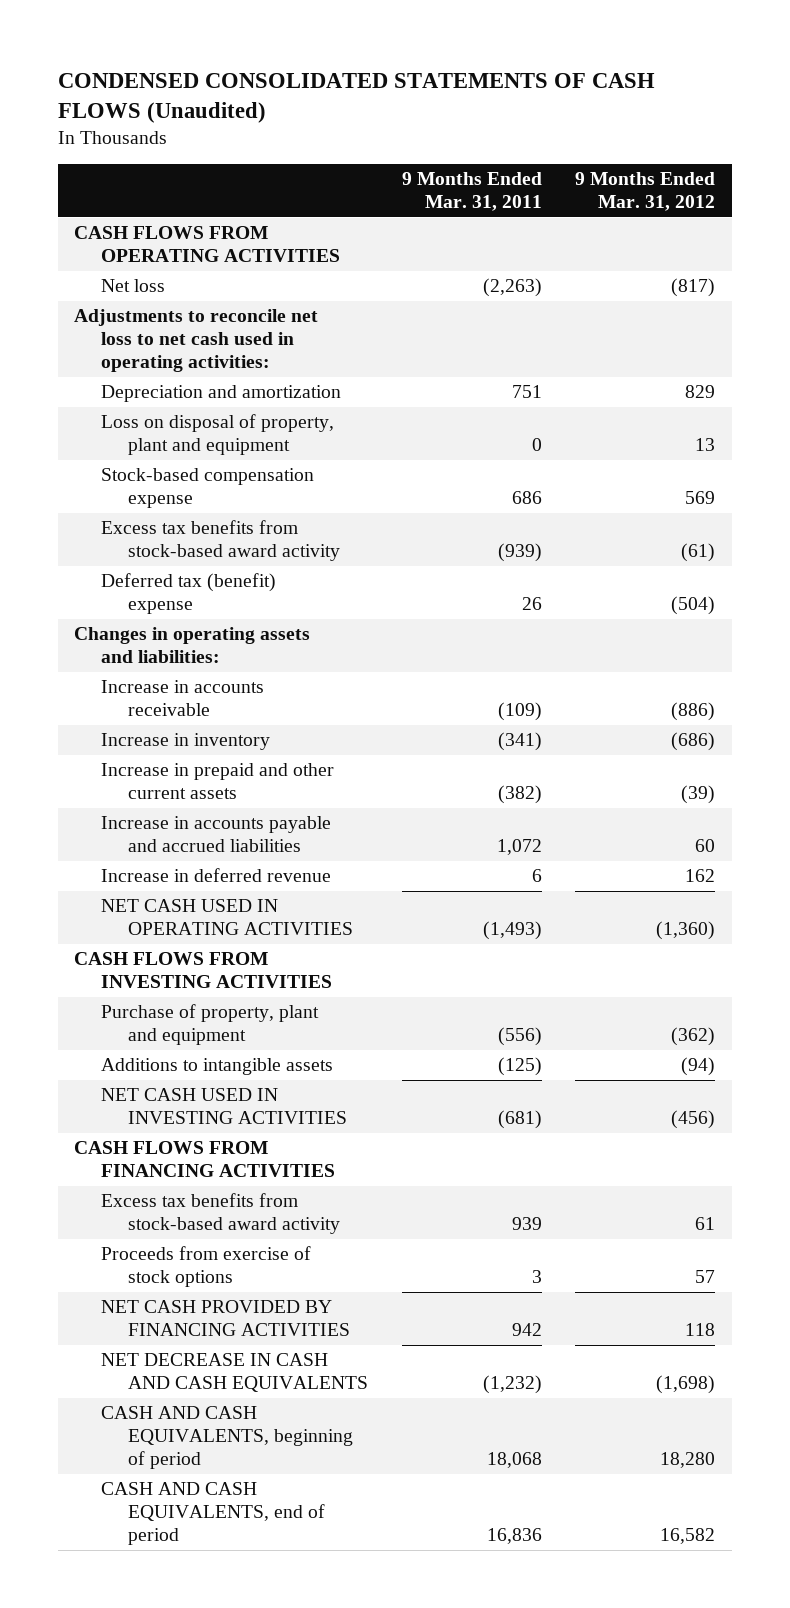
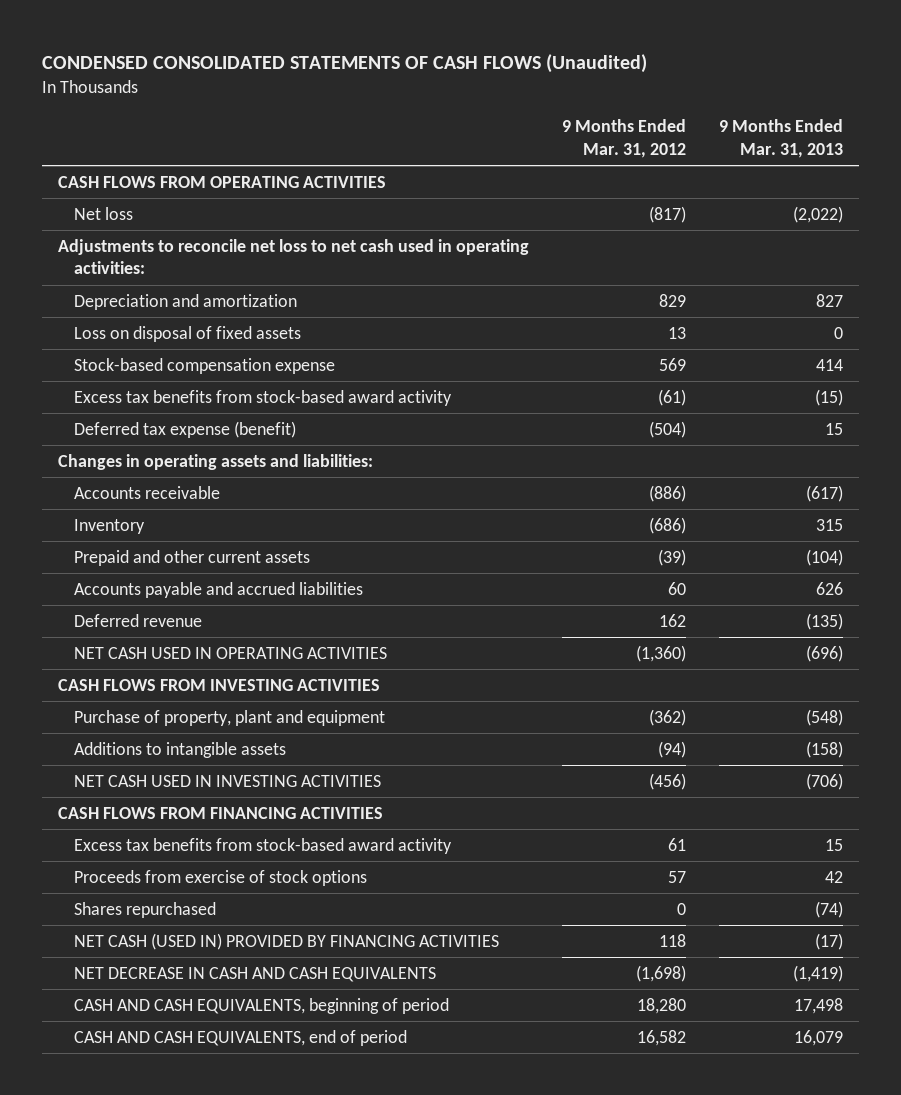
- | 9 Months Ended Mar. 31, 2011 | 9 Months Ended Mar. 31, 2012
+ | 9 Months Ended Mar. 31, 2012 | 9 Months Ended Mar. 31, 2013
- Loss on disposal of property, plant and equipment | 0 | 13
+ Loss on disposal of fixed assets | 13 | 0
- Deferred tax (benefit) expense | 26 | (504)
+ Deferred tax expense (benefit) | (504) | 15
- Increase in accounts receivable | (109) | (886)
- Increase in inventory | (341) | (686)
- Increase in prepaid and other current assets | (382) | (39)
- Increase in accounts payable and accrued liabilities | 1,072 | 60
- Increase in deferred revenue | 6 | 162
+ Accounts receivable | (886) | (617)
+ Inventory | (686) | 315
+ Prepaid and other current assets | (39) | (104)
+ Accounts payable and accrued liabilities | 60 | 626
+ Deferred revenue | 162 | (135)
- NET CASH PROVIDED BY FINANCING ACTIVITIES | 942 | 118
+ Shares repurchased | 0 | (74)
+ NET CASH (USED IN) PROVIDED BY FINANCING ACTIVITIES | 118 | (17)

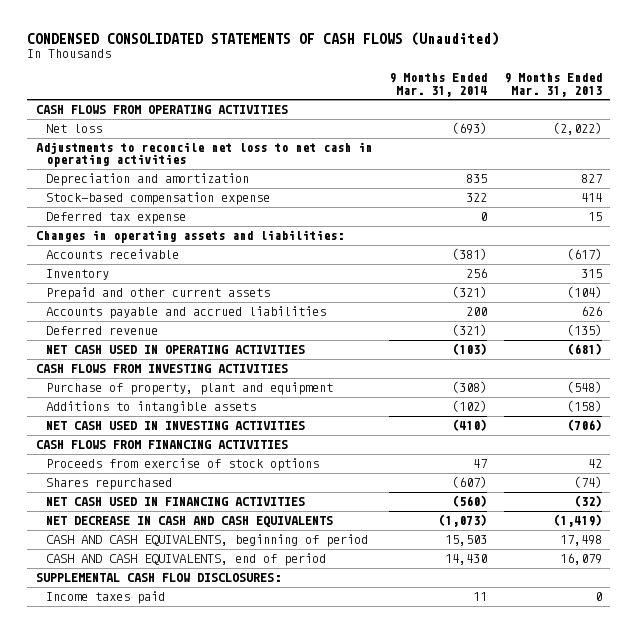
- | 9 Months Ended Mar. 31, 2012 | 9 Months Ended Mar. 31, 2013
+ | 9 Months Ended Mar. 31, 2014 | 9 Months Ended Mar. 31, 2013
- Adjustments to reconcile net loss to net cash used in operating activities:
+ Adjustments to reconcile net loss to net cash in operating activities
- Loss on disposal of fixed assets | 13 | 0
- Excess tax benefits from stock-based award activity | (61) | (15)
- Deferred tax expense (benefit) | (504) | 15
+ Deferred tax expense | 0 | 15
- NET CASH USED IN OPERATING ACTIVITIES | (1,360) | (696)
+ NET CASH USED IN OPERATING ACTIVITIES | (103) | (681)
- Excess tax benefits from stock-based award activity | 61 | 15
- NET CASH (USED IN) PROVIDED BY FINANCING ACTIVITIES | 118 | (17)
+ NET CASH USED IN FINANCING ACTIVITIES | (560) | (32)
+ SUPPLEMENTAL CASH FLOW DISCLOSURES:
+ Income taxes paid | 11 | 0

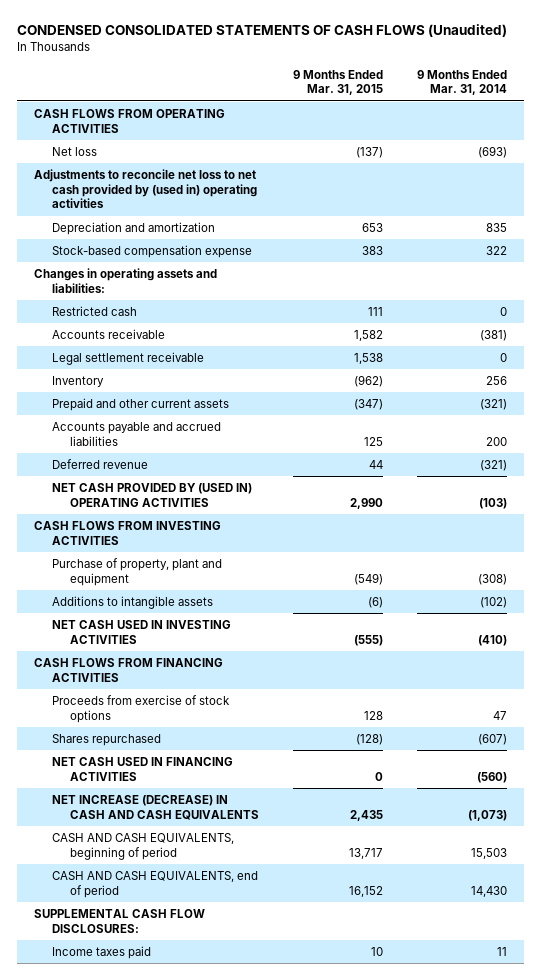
- | 9 Months Ended Mar. 31, 2014 | 9 Months Ended Mar. 31, 2013
+ | 9 Months Ended Mar. 31, 2015 | 9 Months Ended Mar. 31, 2014
- Adjustments to reconcile net loss to net cash in operating activities
+ Adjustments to reconcile net loss to net cash provided by (used in) operating activities
- Deferred tax expense | 0 | 15
+ Restricted cash | 111 | 0
+ Legal settlement receivable | 1,538 | 0
- NET CASH USED IN OPERATING ACTIVITIES | (103) | (681)
+ NET CASH PROVIDED BY (USED IN) OPERATING ACTIVITIES | 2,990 | (103)
- NET DECREASE IN CASH AND CASH EQUIVALENTS | (1,073) | (1,419)
+ NET INCREASE (DECREASE) IN CASH AND CASH EQUIVALENTS | 2,435 | (1,073)

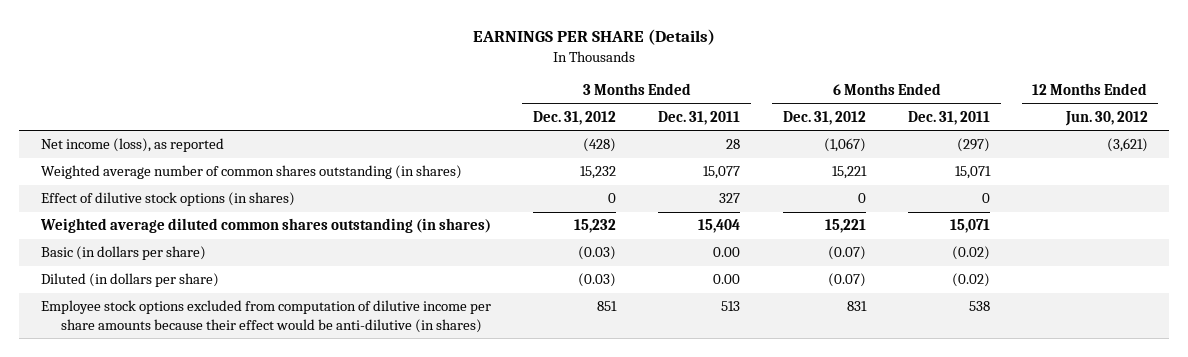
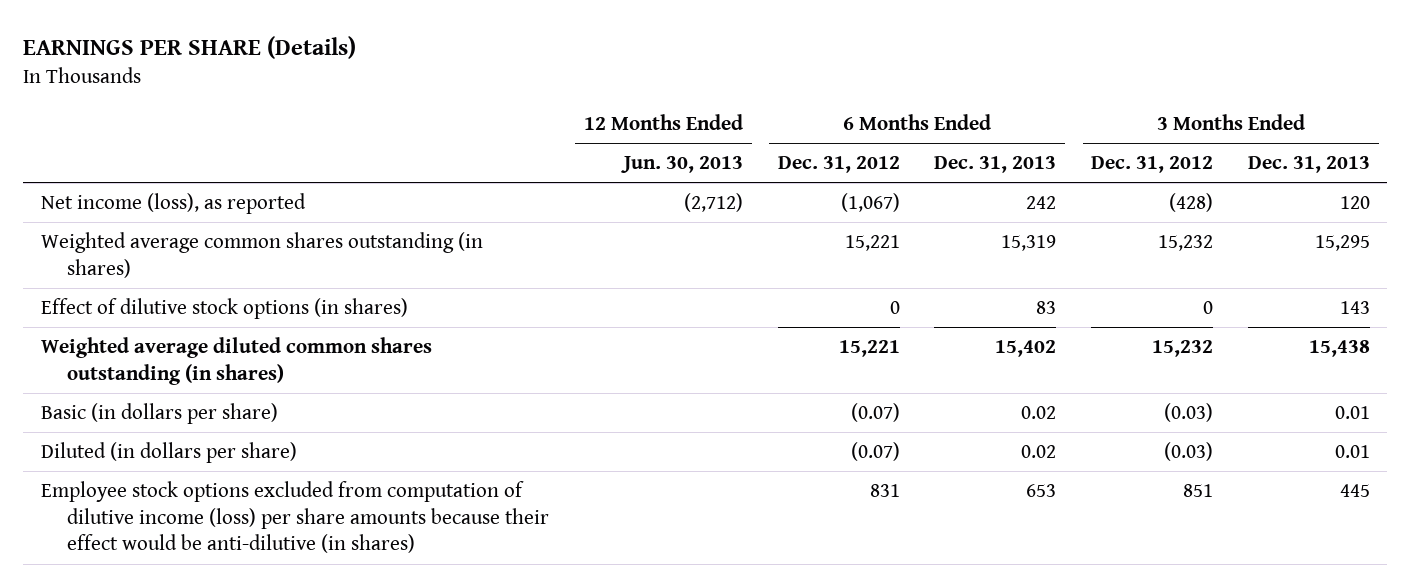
- | 3 Months Ended Dec. 31, 2012 | 3 Months Ended Dec. 31, 2011 | 6 Months Ended Dec. 31, 2012 | 6 Months Ended Dec. 31, 2011 | 12 Months Ended Jun. 30, 2012
+ | 12 Months Ended Jun. 30, 2013 | 6 Months Ended Dec. 31, 2012 | 6 Months Ended Dec. 31, 2013 | 3 Months Ended Dec. 31, 2012 | 3 Months Ended Dec. 31, 2013
- Weighted average number of common shares outstanding (in shares) | 15,232 | 15,077 | 15,221 | 15,071 |
+ Weighted average common shares outstanding (in shares) | | 15,221 | 15,319 | 15,232 | 15,295
- Employee stock options excluded from computation of dilutive income per share amounts because their effect would be anti-dilutive (in shares) | 851 | 513 | 831 | 538 |
+ Employee stock options excluded from computation of dilutive income (loss) per share amounts because their effect would be anti-dilutive (in shares) | | 831 | 653 | 851 | 445

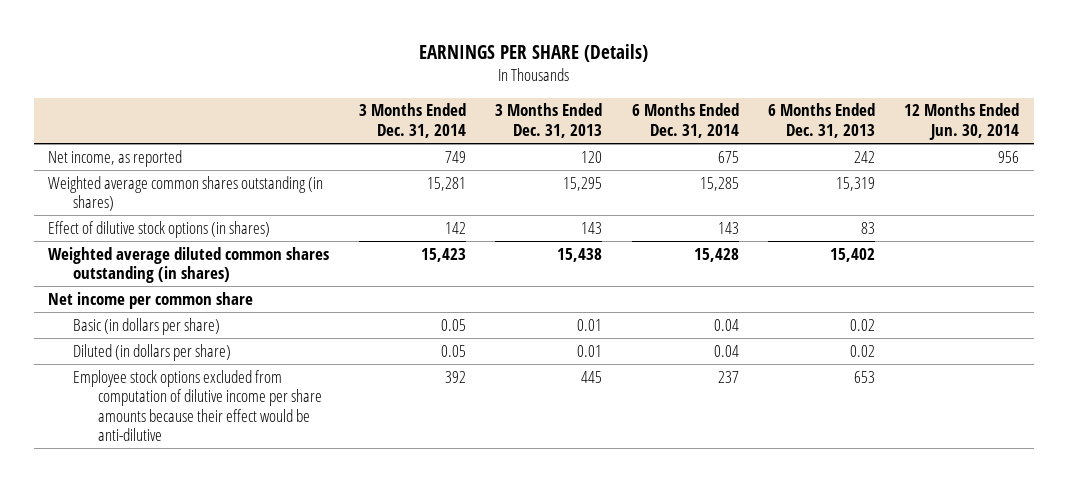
- | 12 Months Ended Jun. 30, 2013 | 6 Months Ended Dec. 31, 2012 | 6 Months Ended Dec. 31, 2013 | 3 Months Ended Dec. 31, 2012 | 3 Months Ended Dec. 31, 2013
+ | 3 Months Ended Dec. 31, 2014 | 3 Months Ended Dec. 31, 2013 | 6 Months Ended Dec. 31, 2014 | 6 Months Ended Dec. 31, 2013 | 12 Months Ended Jun. 30, 2014
- Net income (loss), as reported | (2,712) | (1,067) | 242 | (428) | 120
+ Net income, as reported | 749 | 120 | 675 | 242 | 956
+ Net income per common share
- Employee stock options excluded from computation of dilutive income (loss) per share amounts because their effect would be anti-dilutive (in shares) | | 831 | 653 | 851 | 445
+ Employee stock options excluded from computation of dilutive income per share amounts because their effect would be anti-dilutive | 392 | 445 | 237 | 653 |

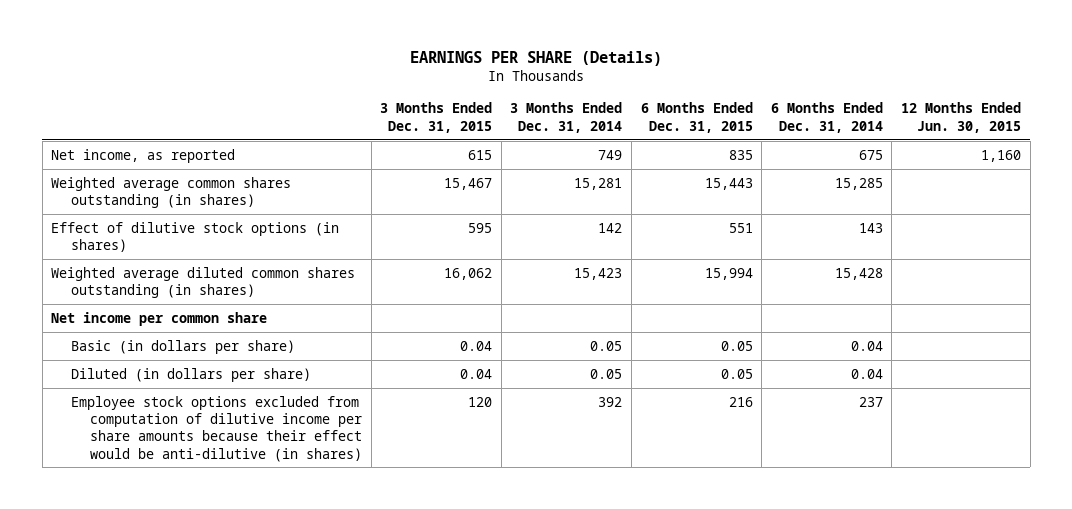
- | 3 Months Ended Dec. 31, 2014 | 3 Months Ended Dec. 31, 2013 | 6 Months Ended Dec. 31, 2014 | 6 Months Ended Dec. 31, 2013 | 12 Months Ended Jun. 30, 2014
+ | 3 Months Ended Dec. 31, 2015 | 3 Months Ended Dec. 31, 2014 | 6 Months Ended Dec. 31, 2015 | 6 Months Ended Dec. 31, 2014 | 12 Months Ended Jun. 30, 2015
- Employee stock options excluded from computation of dilutive income per share amounts because their effect would be anti-dilutive | 392 | 445 | 237 | 653 |
+ Employee stock options excluded from computation of dilutive income per share amounts because their effect would be anti-dilutive (in shares) | 120 | 392 | 216 | 237 |

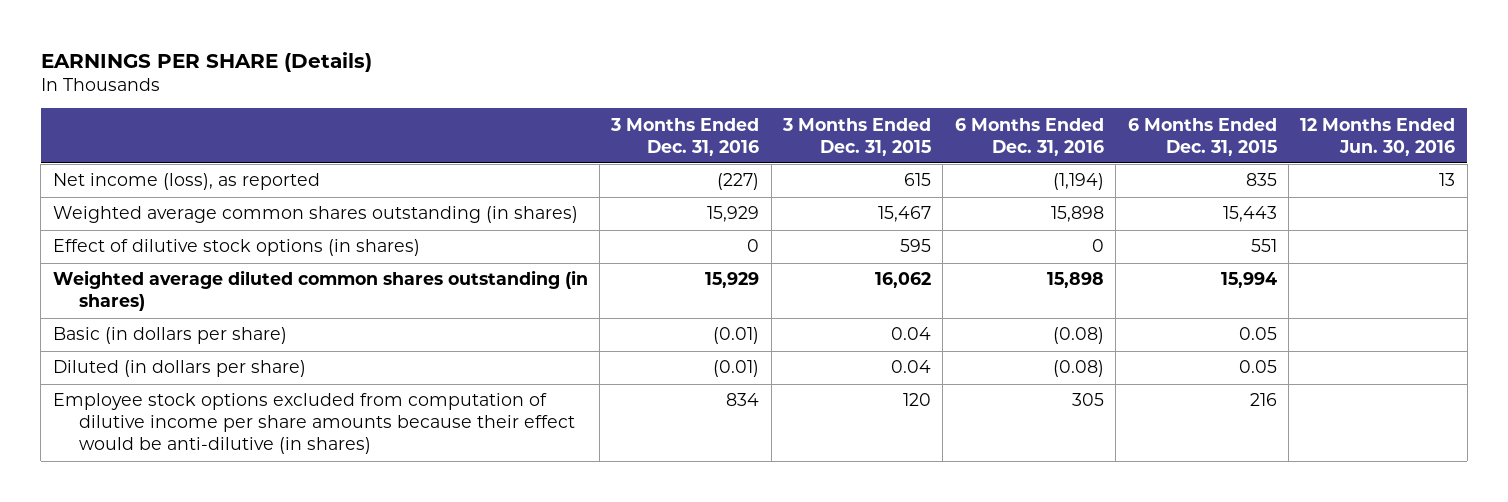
- | 3 Months Ended Dec. 31, 2015 | 3 Months Ended Dec. 31, 2014 | 6 Months Ended Dec. 31, 2015 | 6 Months Ended Dec. 31, 2014 | 12 Months Ended Jun. 30, 2015
+ | 3 Months Ended Dec. 31, 2016 | 3 Months Ended Dec. 31, 2015 | 6 Months Ended Dec. 31, 2016 | 6 Months Ended Dec. 31, 2015 | 12 Months Ended Jun. 30, 2016
- Net income, as reported | 615 | 749 | 835 | 675 | 1,160
+ Net income (loss), as reported | (227) | 615 | (1,194) | 835 | 13
- Net income per common share

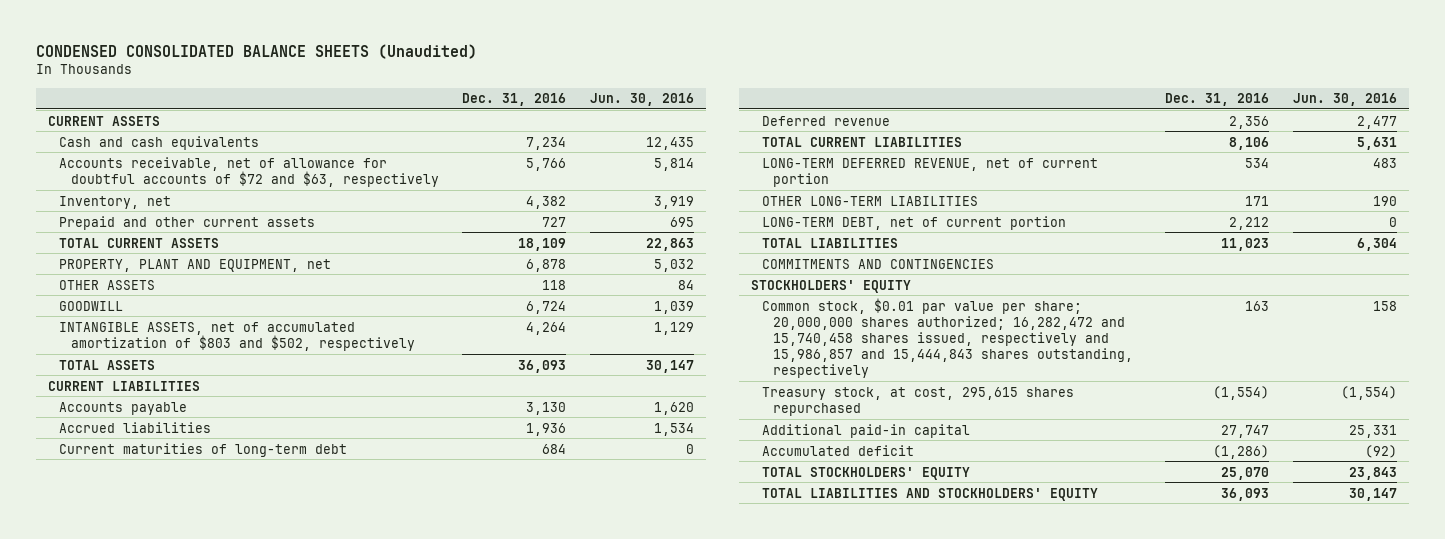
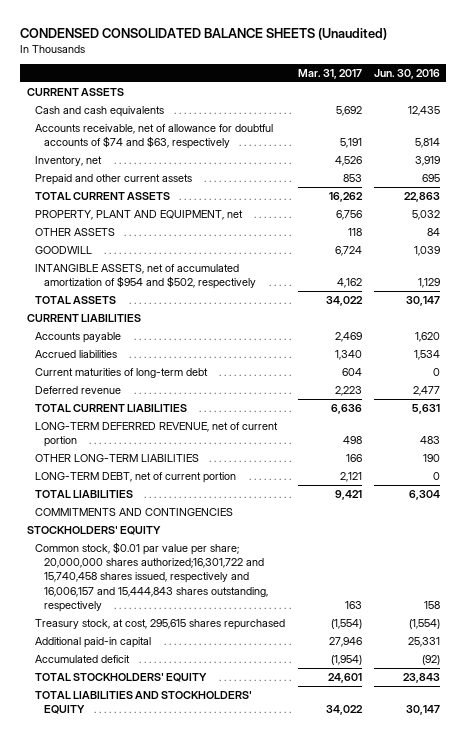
- | Dec. 31, 2016 | Jun. 30, 2016
+ | Mar. 31, 2017 | Jun. 30, 2016
- Accounts receivable, net of allowance for doubtful accounts of $72 and $63, respectively | 5,766 | 5,814
+ Accounts receivable, net of allowance for doubtful accounts of $74 and $63, respectively | 5,191 | 5,814
- INTANGIBLE ASSETS, net of accumulated amortization of $803 and $502, respectively | 4,264 | 1,129
+ INTANGIBLE ASSETS, net of accumulated amortization of $954 and $502, respectively | 4,162 | 1,129
- Common stock, $0.01 par value per share; 20,000,000 shares authorized; 16,282,472 and 15,740,458 shares issued, respectively and 15,986,857 and 15,444,843 shares outstanding, respectively | 163 | 158
+ Common stock, $0.01 par value per share; 20,000,000 shares authorized;16,301,722 and 15,740,458 shares issued, respectively and 16,006,157 and 15,444,843 shares outstanding, respectively | 163 | 158

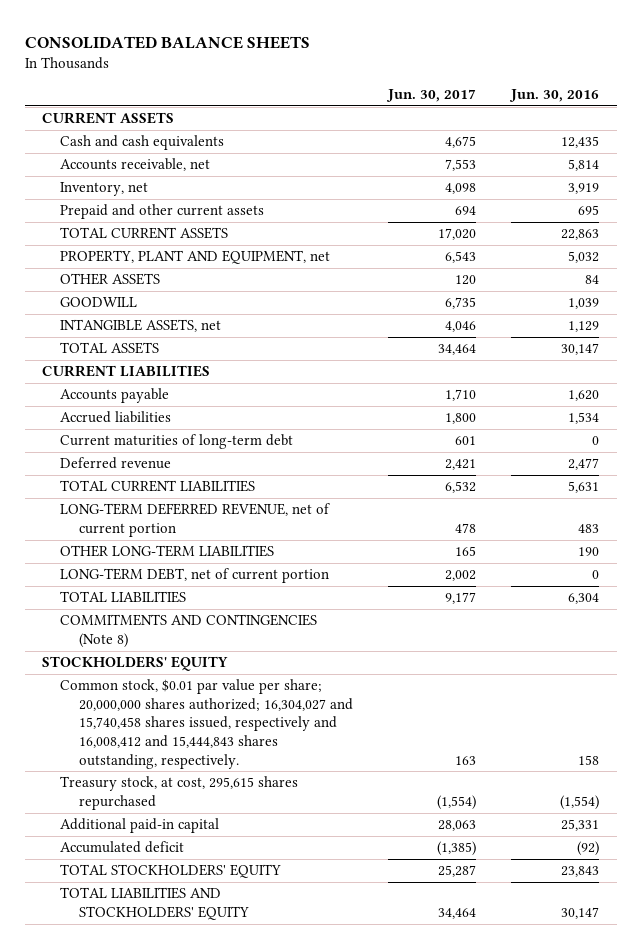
- CONDENSED CONSOLIDATED BALANCE SHEETS (Unaudited)
+ CONSOLIDATED BALANCE SHEETS
- | Mar. 31, 2017 | Jun. 30, 2016
+ | Jun. 30, 2017 | Jun. 30, 2016
- Accounts receivable, net of allowance for doubtful accounts of $74 and $63, respectively | 5,191 | 5,814
+ Accounts receivable, net | 7,553 | 5,814
- INTANGIBLE ASSETS, net of accumulated amortization of $954 and $502, respectively | 4,162 | 1,129
+ INTANGIBLE ASSETS, net | 4,046 | 1,129
- COMMITMENTS AND CONTINGENCIES
+ COMMITMENTS AND CONTINGENCIES (Note 8)
- Common stock, $0.01 par value per share; 20,000,000 shares authorized;16,301,722 and 15,740,458 shares issued, respectively and 16,006,157 and 15,444,843 shares outstanding, respectively | 163 | 158
+ Common stock, $0.01 par value per share; 20,000,000 shares authorized; 16,304,027 and 15,740,458 shares issued, respectively and 16,008,412 and 15,444,843 shares outstanding, respectively. | 163 | 158

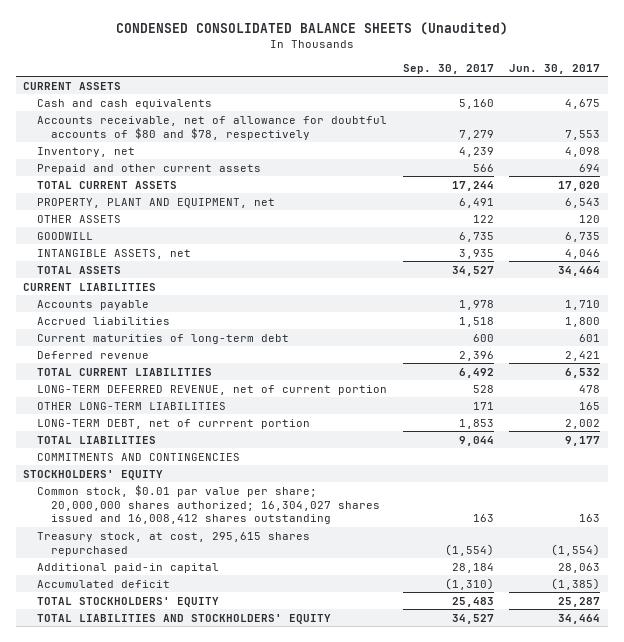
- CONSOLIDATED BALANCE SHEETS
+ CONDENSED CONSOLIDATED BALANCE SHEETS (Unaudited)
- | Jun. 30, 2017 | Jun. 30, 2016
+ | Sep. 30, 2017 | Jun. 30, 2017
- Accounts receivable, net | 7,553 | 5,814
+ Accounts receivable, net of allowance for doubtful accounts of $80 and $78, respectively | 7,279 | 7,553
- LONG-TERM DEBT, net of current portion | 2,002 | 0
+ LONG-TERM DEBT, net of currrent portion | 1,853 | 2,002
- COMMITMENTS AND CONTINGENCIES (Note 8)
+ COMMITMENTS AND CONTINGENCIES
- Common stock, $0.01 par value per share; 20,000,000 shares authorized; 16,304,027 and 15,740,458 shares issued, respectively and 16,008,412 and 15,444,843 shares outstanding, respectively. | 163 | 158
+ Common stock, $0.01 par value per share; 20,000,000 shares authorized; 16,304,027 shares issued and 16,008,412 shares outstanding | 163 | 163

